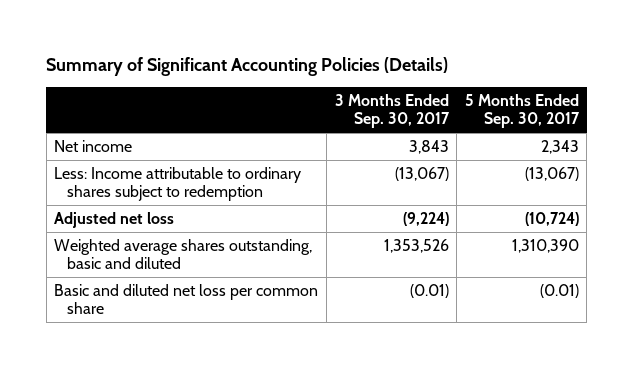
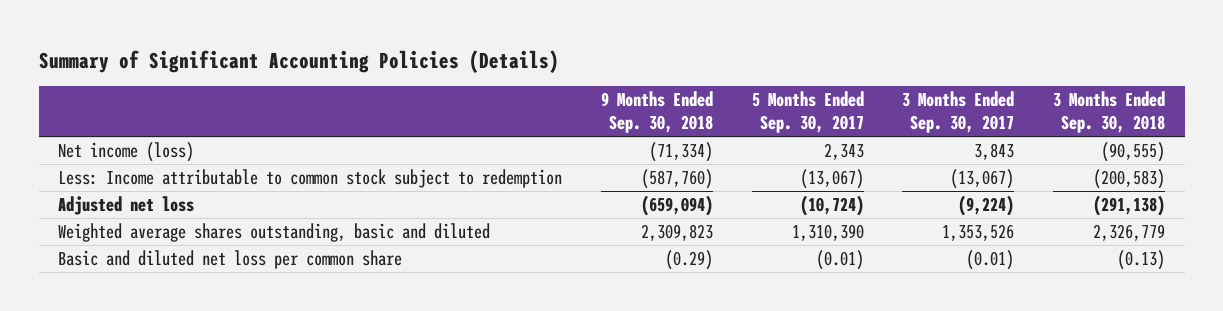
- | 3 Months Ended Sep. 30, 2017 | 5 Months Ended Sep. 30, 2017
+ | 9 Months Ended Sep. 30, 2018 | 5 Months Ended Sep. 30, 2017 | 3 Months Ended Sep. 30, 2017 | 3 Months Ended Sep. 30, 2018
- Net income | 3,843 | 2,343
- Less: Income attributable to ordinary shares subject to redemption | (13,067) | (13,067)
+ Net income (loss) | (71,334) | 2,343 | 3,843 | (90,555)
+ Less: Income attributable to common stock subject to redemption | (587,760) | (13,067) | (13,067) | (200,583)

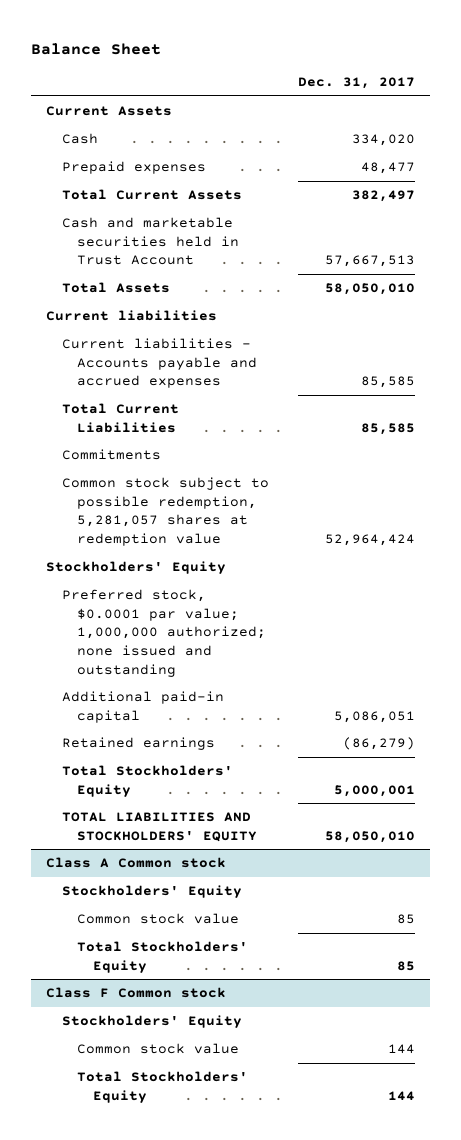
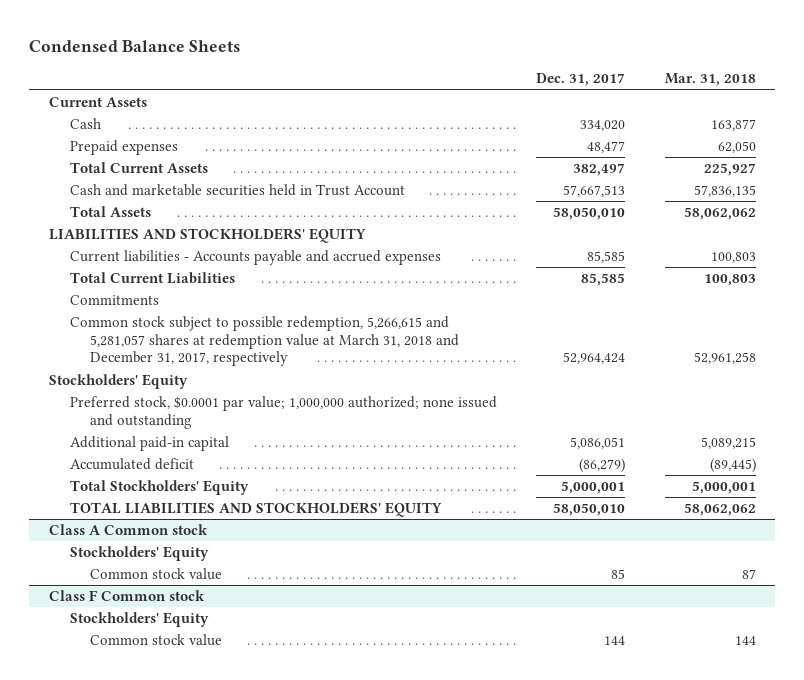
- Balance Sheet
+ Condensed Balance Sheets
- | Dec. 31, 2017
+ | Dec. 31, 2017 | Mar. 31, 2018
- Current liabilities
+ LIABILITIES AND STOCKHOLDERS' EQUITY
- Common stock subject to possible redemption, 5,281,057 shares at redemption value | 52,964,424
+ Common stock subject to possible redemption, 5,266,615 and 5,281,057 shares at redemption value at March 31, 2018 and December 31, 2017, respectively | 52,964,424 | 52,961,258
- Retained earnings | (86,279)
+ Accumulated deficit | (86,279) | (89,445)
@ Class A Common stock
- Total Stockholders' Equity | 85
@ Class F Common stock
- Total Stockholders' Equity | 144

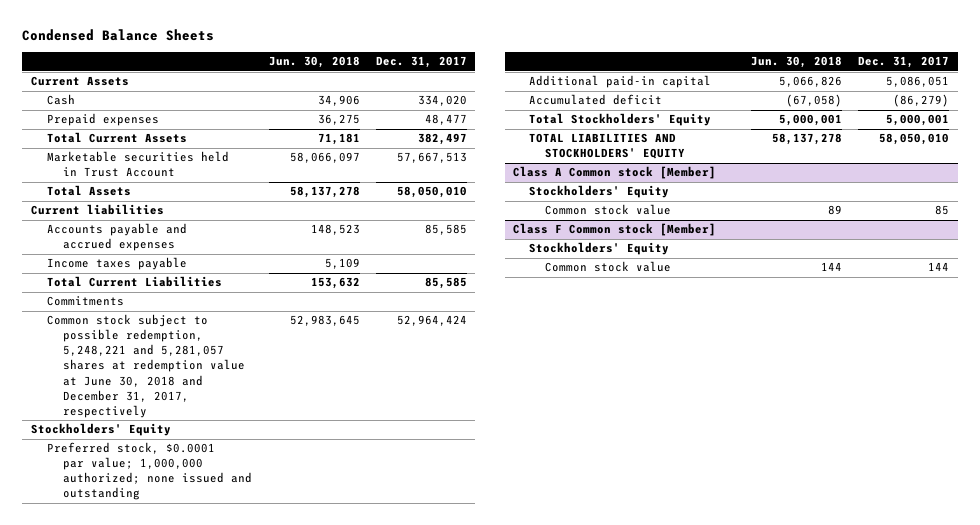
- | Dec. 31, 2017 | Mar. 31, 2018
+ | Jun. 30, 2018 | Dec. 31, 2017
- Cash and marketable securities held in Trust Account | 57,667,513 | 57,836,135
+ Marketable securities held in Trust Account | 58,066,097 | 57,667,513
- LIABILITIES AND STOCKHOLDERS' EQUITY
- Current liabilities - Accounts payable and accrued expenses | 85,585 | 100,803
+ Current liabilities
+ Accounts payable and accrued expenses | 148,523 | 85,585
+ Income taxes payable | 5,109 |
- Common stock subject to possible redemption, 5,266,615 and 5,281,057 shares at redemption value at March 31, 2018 and December 31, 2017, respectively | 52,964,424 | 52,961,258
+ Common stock subject to possible redemption, 5,248,221 and 5,281,057 shares at redemption value at June 30, 2018 and December 31, 2017, respectively | 52,983,645 | 52,964,424
- Class A Common stock
+ Class A Common stock [Member]
- Class F Common stock
+ Class F Common stock [Member]

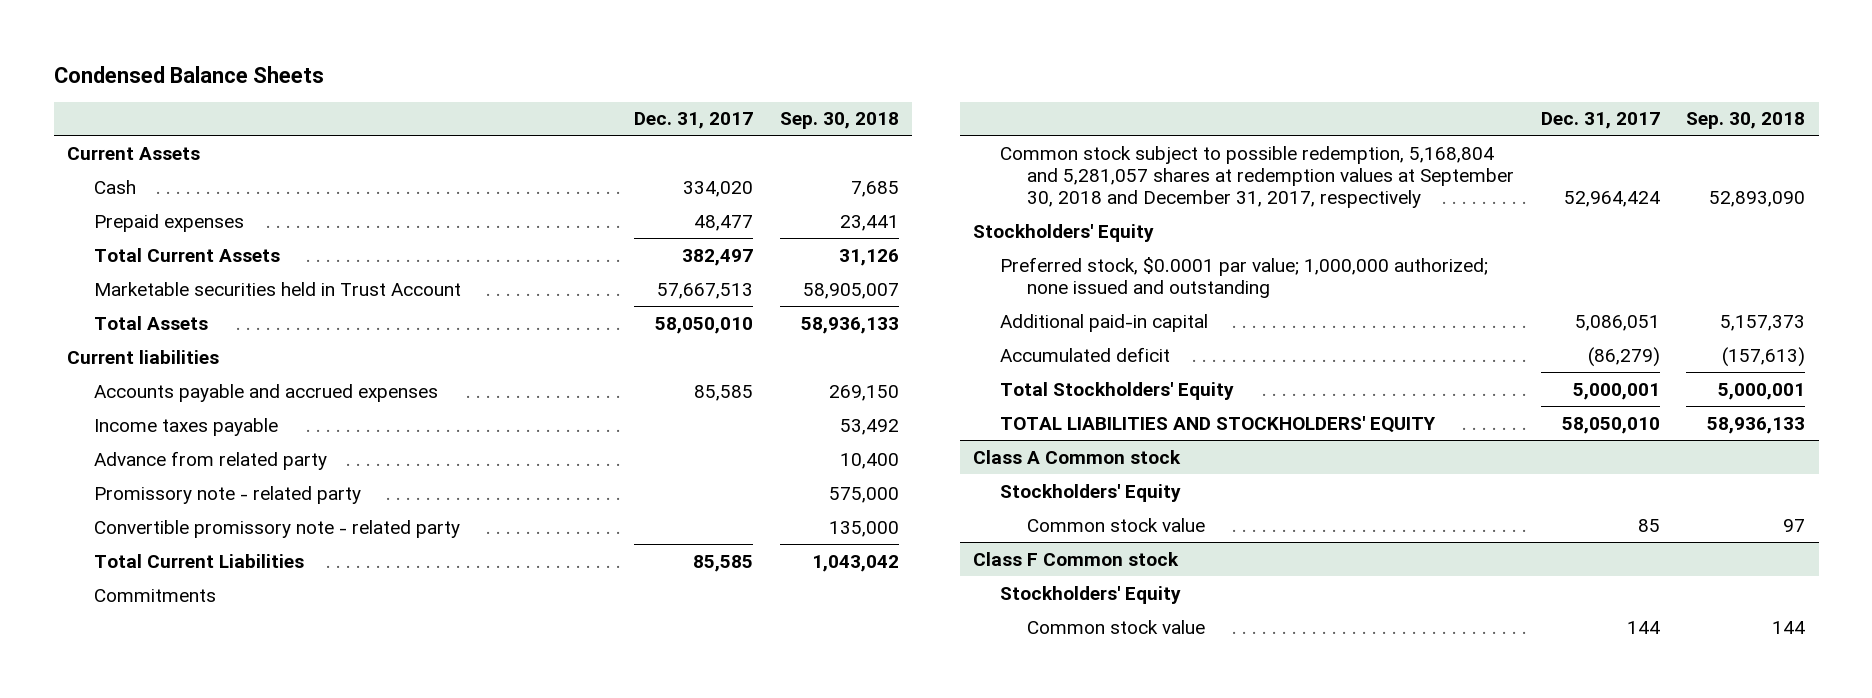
- | Jun. 30, 2018 | Dec. 31, 2017
+ | Dec. 31, 2017 | Sep. 30, 2018
+ Advance from related party | | 10,400
+ Promissory note - related party | | 575,000
+ Convertible promissory note - related party | | 135,000
- Common stock subject to possible redemption, 5,248,221 and 5,281,057 shares at redemption value at June 30, 2018 and December 31, 2017, respectively | 52,983,645 | 52,964,424
+ Common stock subject to possible redemption, 5,168,804 and 5,281,057 shares at redemption values at September 30, 2018 and December 31, 2017, respectively | 52,964,424 | 52,893,090
- Class A Common stock [Member]
+ Class A Common stock
- Class F Common stock [Member]
+ Class F Common stock

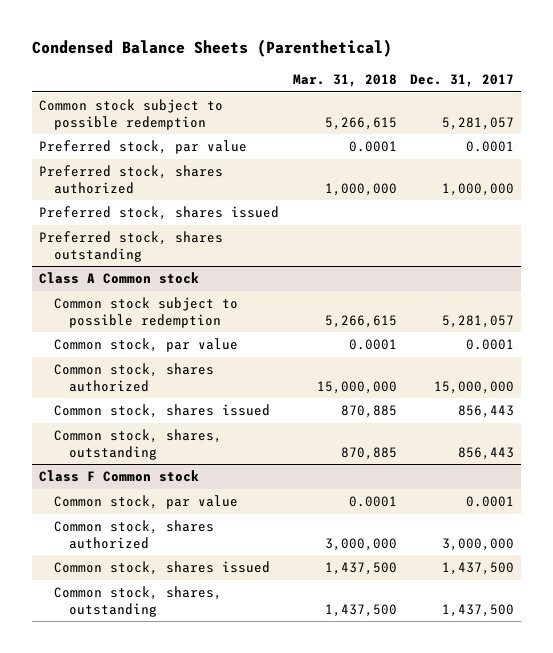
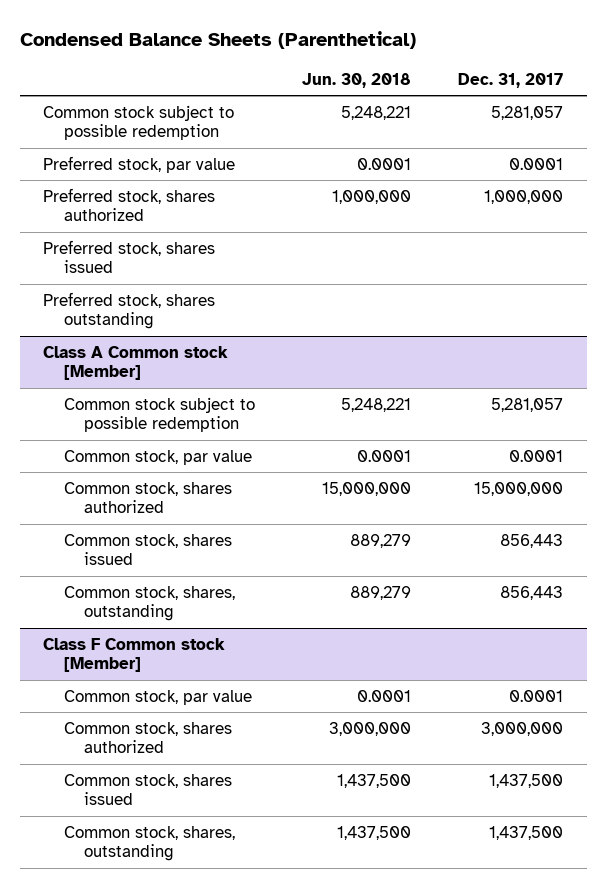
- | Mar. 31, 2018 | Dec. 31, 2017
+ | Jun. 30, 2018 | Dec. 31, 2017
- Class A Common stock
+ Class A Common stock [Member]
- Class F Common stock
+ Class F Common stock [Member]

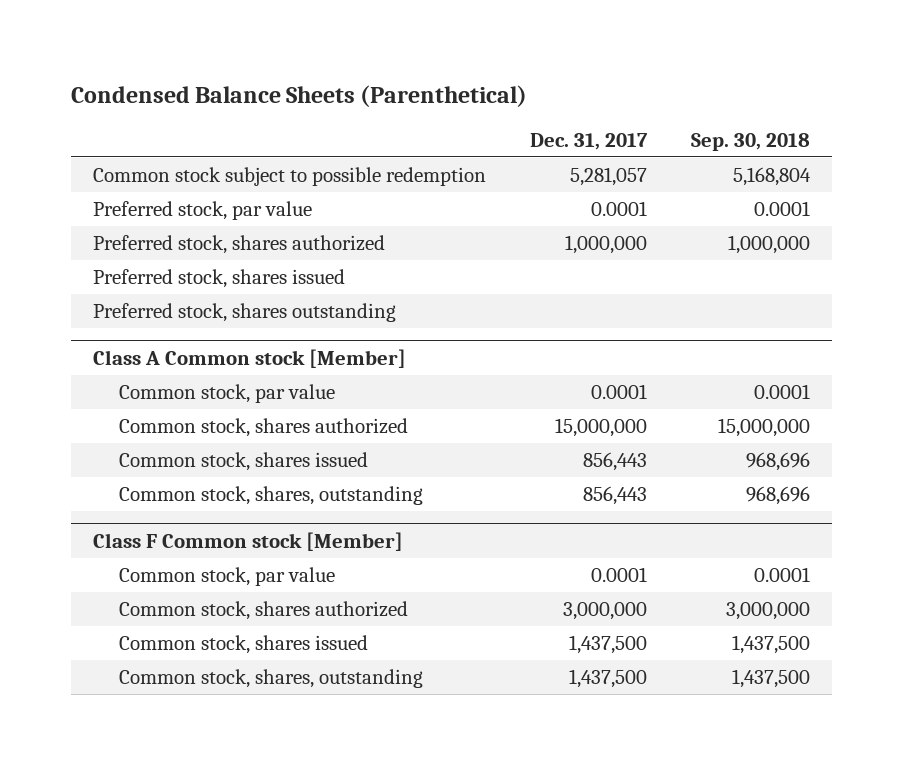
- | Jun. 30, 2018 | Dec. 31, 2017
+ | Dec. 31, 2017 | Sep. 30, 2018
@ Class A Common stock [Member]
- Common stock subject to possible redemption | 5,248,221 | 5,281,057

